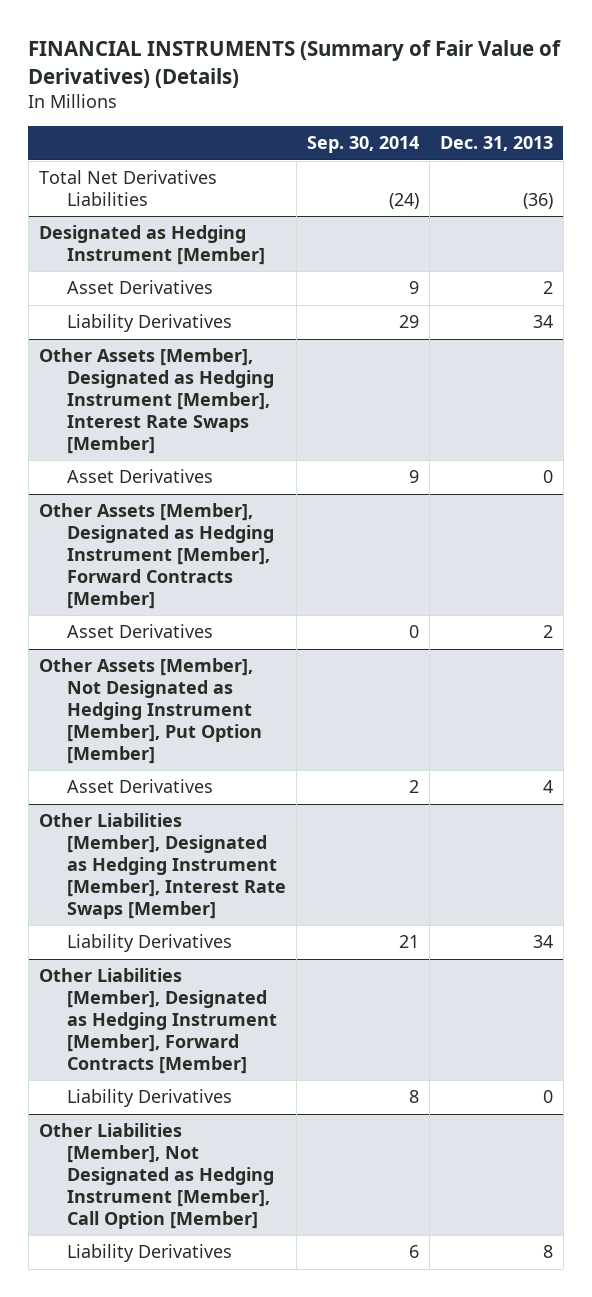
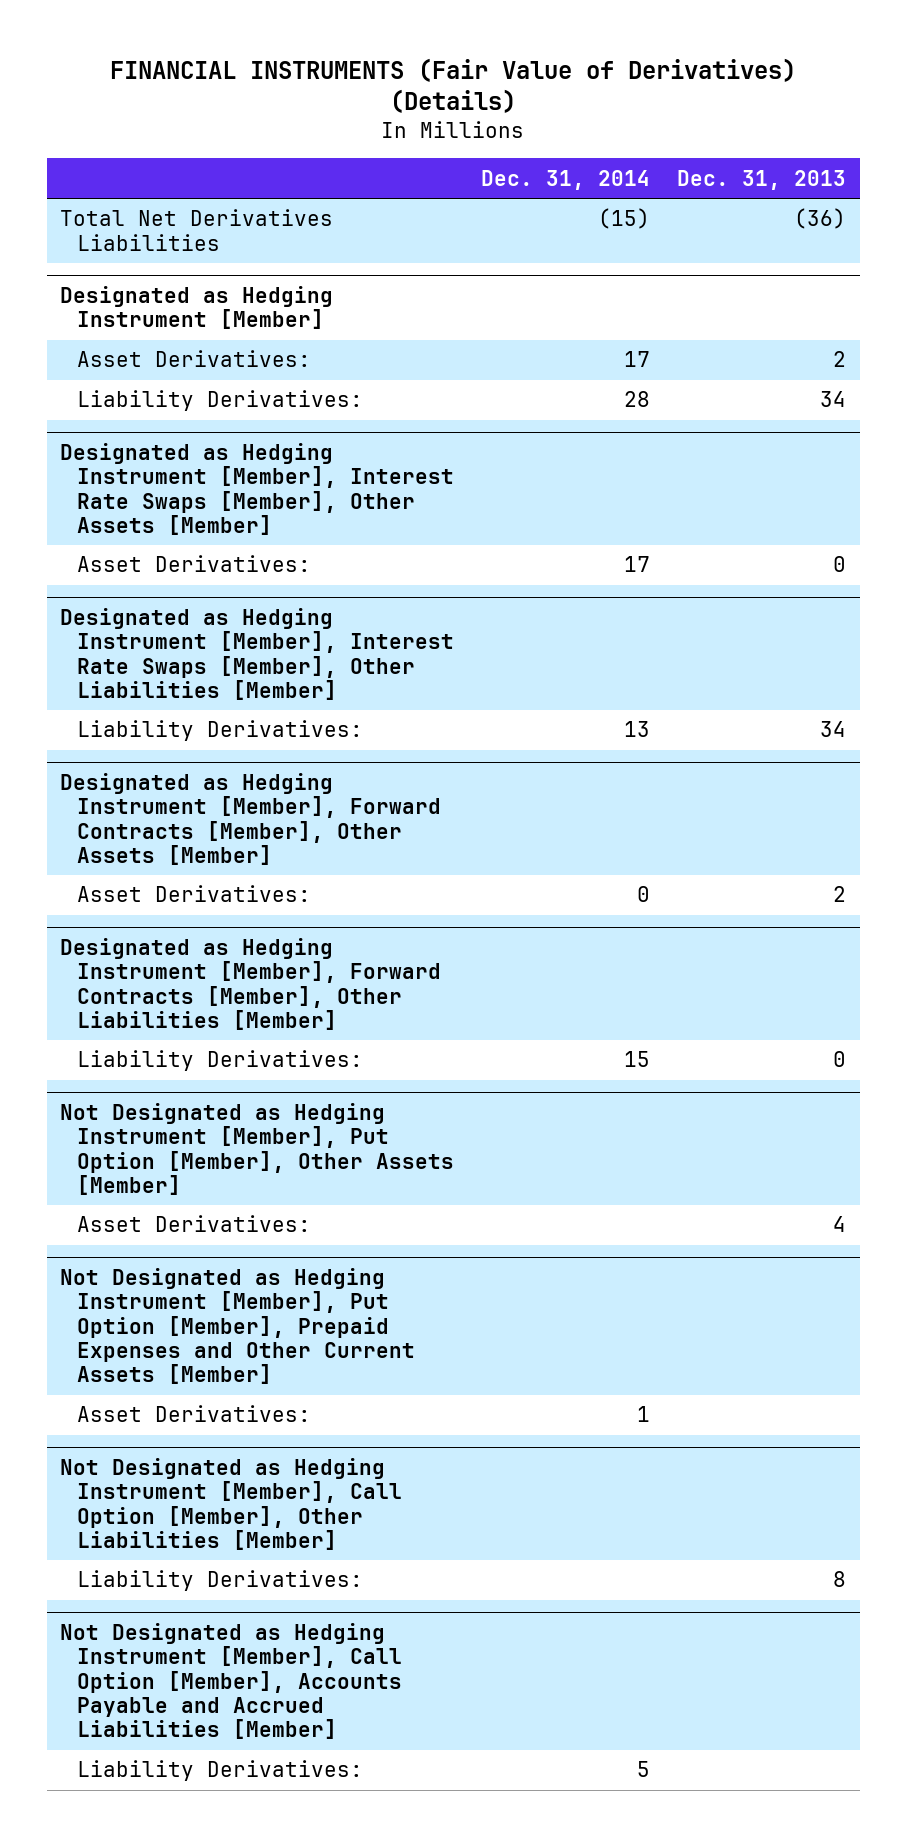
- FINANCIAL INSTRUMENTS (Summary of Fair Value of Derivatives) (Details)
+ FINANCIAL INSTRUMENTS (Fair Value of Derivatives) (Details)
- | Sep. 30, 2014 | Dec. 31, 2013
+ | Dec. 31, 2014 | Dec. 31, 2013
@ Designated as Hedging Instrument [Member]
- Asset Derivatives | 9 | 2
- Liability Derivatives | 29 | 34
- Other Assets [Member], Designated as Hedging Instrument [Member], Interest Rate Swaps [Member]
- Asset Derivatives | 9 | 0
- Other Assets [Member], Designated as Hedging Instrument [Member], Forward Contracts [Member]
- Asset Derivatives | 0 | 2
- Other Assets [Member], Not Designated as Hedging Instrument [Member], Put Option [Member]
- Asset Derivatives | 2 | 4
- Other Liabilities [Member], Designated as Hedging Instrument [Member], Interest Rate Swaps [Member]
- Liability Derivatives | 21 | 34
- Other Liabilities [Member], Designated as Hedging Instrument [Member], Forward Contracts [Member]
- Liability Derivatives | 8 | 0
- Other Liabilities [Member], Not Designated as Hedging Instrument [Member], Call Option [Member]
- Liability Derivatives | 6 | 8
@ Designated as Hedging Instrument [Member]
+ Asset Derivatives: | 17 | 2
+ Liability Derivatives: | 28 | 34
+ Designated as Hedging Instrument [Member], Interest Rate Swaps [Member], Other Assets [Member]
+ Asset Derivatives: | 17 | 0
+ Designated as Hedging Instrument [Member], Interest Rate Swaps [Member], Other Liabilities [Member]
+ Liability Derivatives: | 13 | 34
+ Designated as Hedging Instrument [Member], Forward Contracts [Member], Other Assets [Member]
+ Asset Derivatives: | 0 | 2
+ Designated as Hedging Instrument [Member], Forward Contracts [Member], Other Liabilities [Member]
+ Liability Derivatives: | 15 | 0
+ Not Designated as Hedging Instrument [Member], Put Option [Member], Other Assets [Member]
+ Asset Derivatives: | | 4
+ Not Designated as Hedging Instrument [Member], Put Option [Member], Prepaid Expenses and Other Current Assets [Member]
+ Asset Derivatives: | 1 |
+ Not Designated as Hedging Instrument [Member], Call Option [Member], Other Liabilities [Member]
+ Liability Derivatives: | | 8
+ Not Designated as Hedging Instrument [Member], Call Option [Member], Accounts Payable and Accrued Liabilities [Member]
+ Liability Derivatives: | 5 |

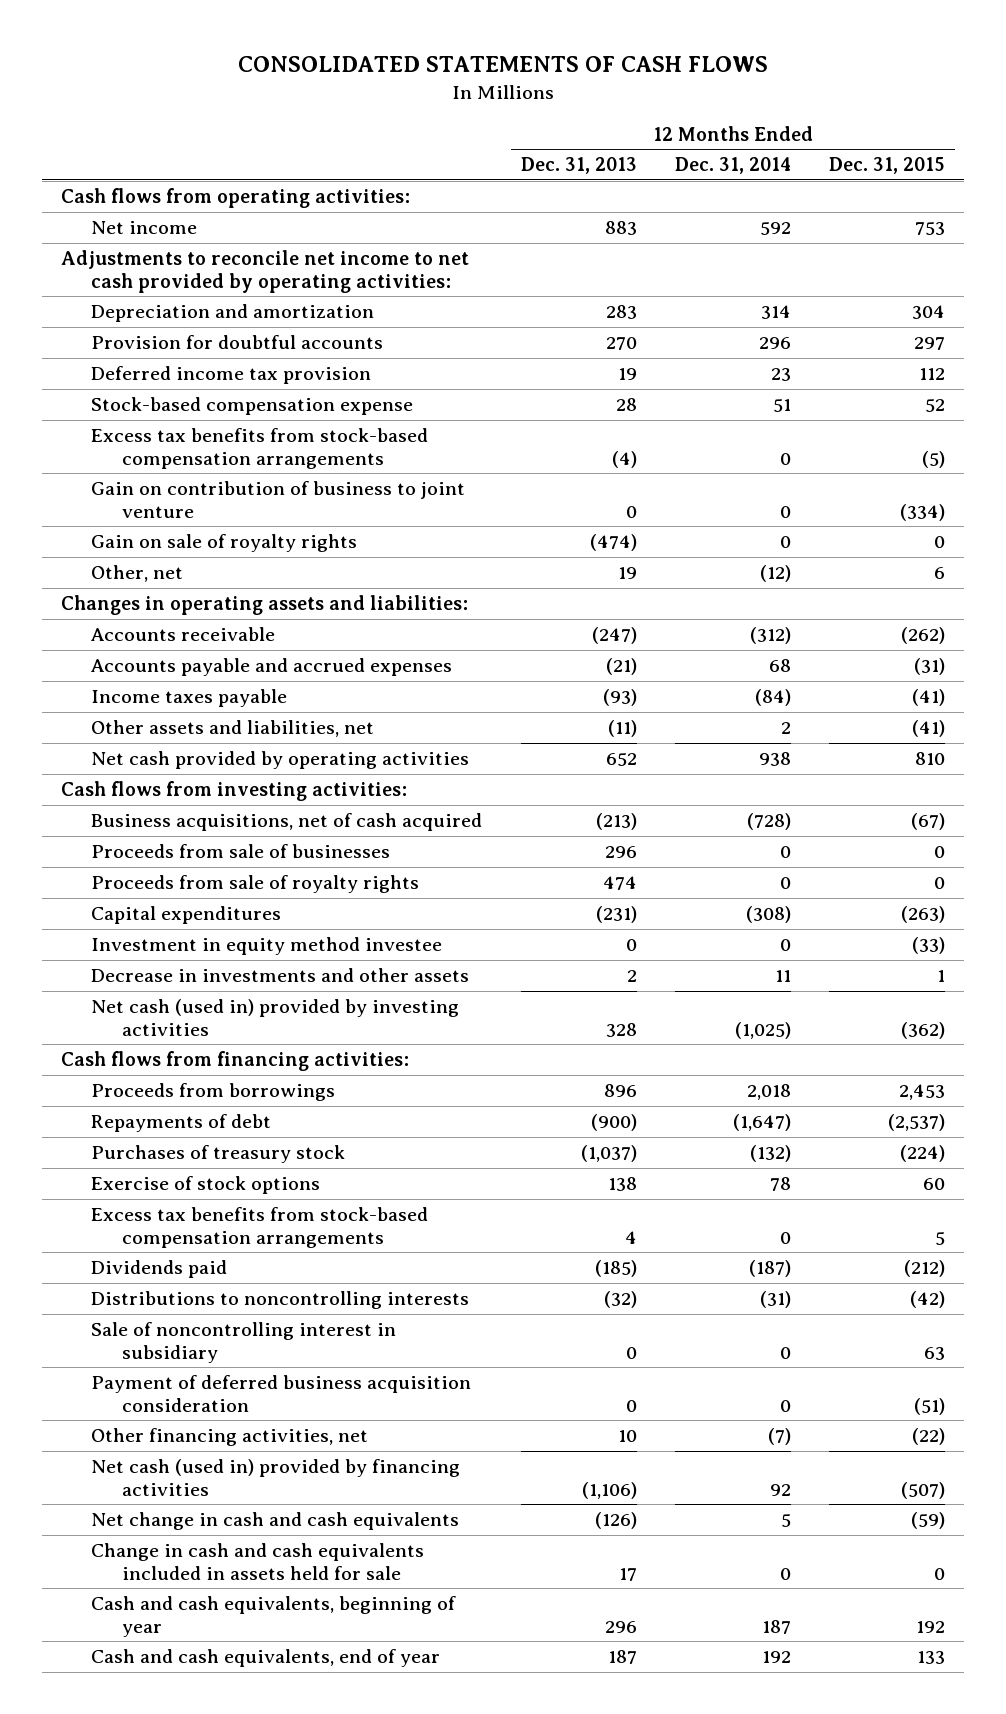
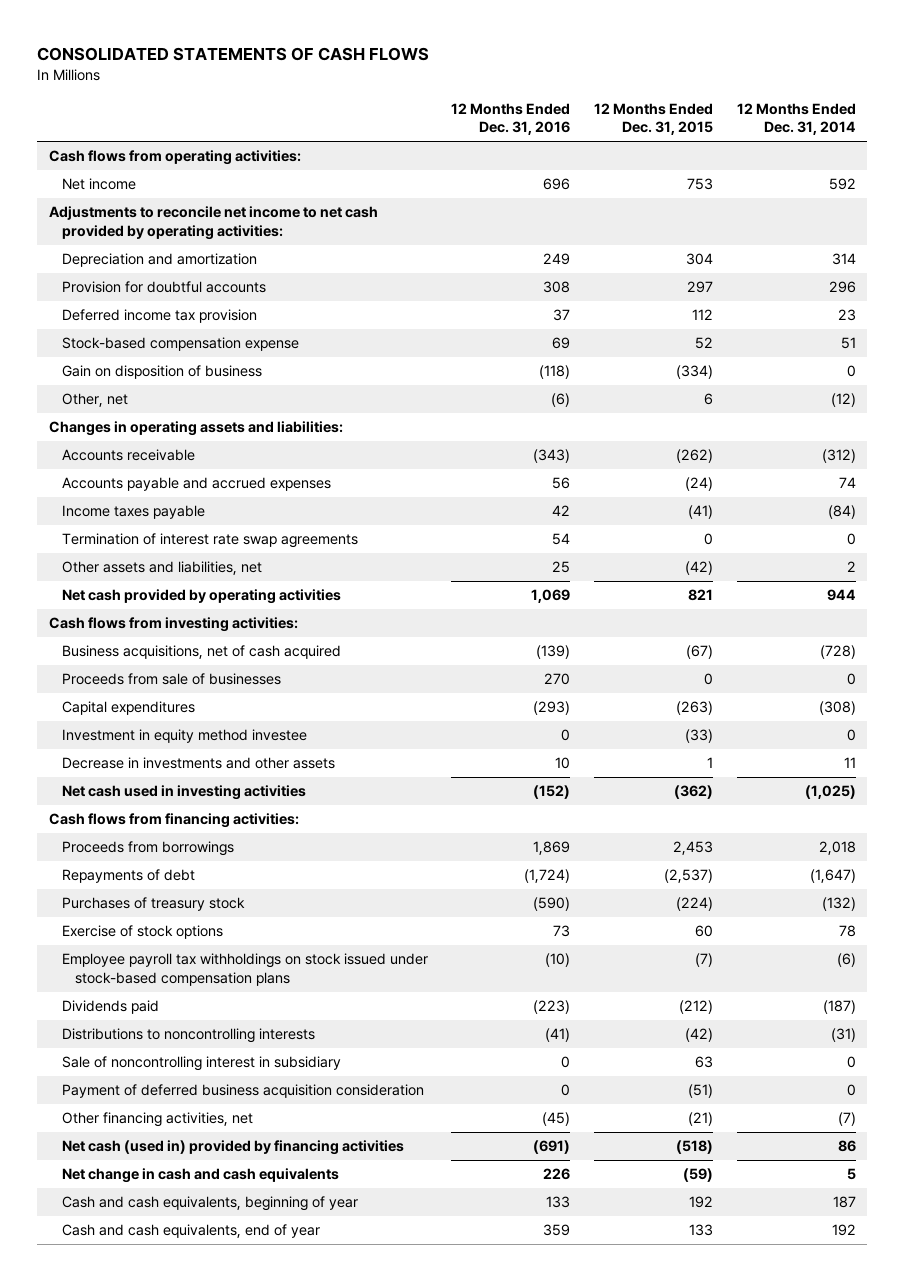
- | 12 Months Ended Dec. 31, 2013 | 12 Months Ended Dec. 31, 2014 | 12 Months Ended Dec. 31, 2015
+ | 12 Months Ended Dec. 31, 2016 | 12 Months Ended Dec. 31, 2015 | 12 Months Ended Dec. 31, 2014
- Excess tax benefits from stock-based compensation arrangements | (4) | 0 | (5)
- Gain on contribution of business to joint venture | 0 | 0 | (334)
- Gain on sale of royalty rights | (474) | 0 | 0
+ Gain on disposition of business | (118) | (334) | 0
- Accounts payable and accrued expenses | (21) | 68 | (31)
+ Accounts payable and accrued expenses | 56 | (24) | 74
- Other assets and liabilities, net | (11) | 2 | (41)
- Net cash provided by operating activities | 652 | 938 | 810
+ Termination of interest rate swap agreements | 54 | 0 | 0
+ Other assets and liabilities, net | 25 | (42) | 2
+ Net cash provided by operating activities | 1,069 | 821 | 944
- Proceeds from sale of royalty rights | 474 | 0 | 0
- Net cash (used in) provided by investing activities | 328 | (1,025) | (362)
+ Net cash used in investing activities | (152) | (362) | (1,025)
- Excess tax benefits from stock-based compensation arrangements | 4 | 0 | 5
+ Employee payroll tax withholdings on stock issued under stock-based compensation plans | (10) | (7) | (6)
- Other financing activities, net | 10 | (7) | (22)
- Net cash (used in) provided by financing activities | (1,106) | 92 | (507)
+ Other financing activities, net | (45) | (21) | (7)
+ Net cash (used in) provided by financing activities | (691) | (518) | 86
- Change in cash and cash equivalents included in assets held for sale | 17 | 0 | 0

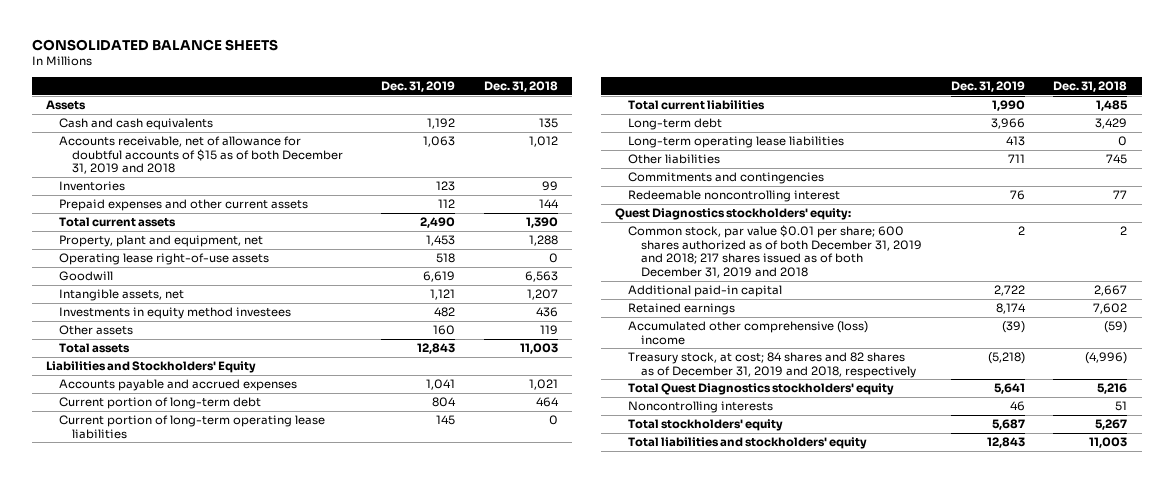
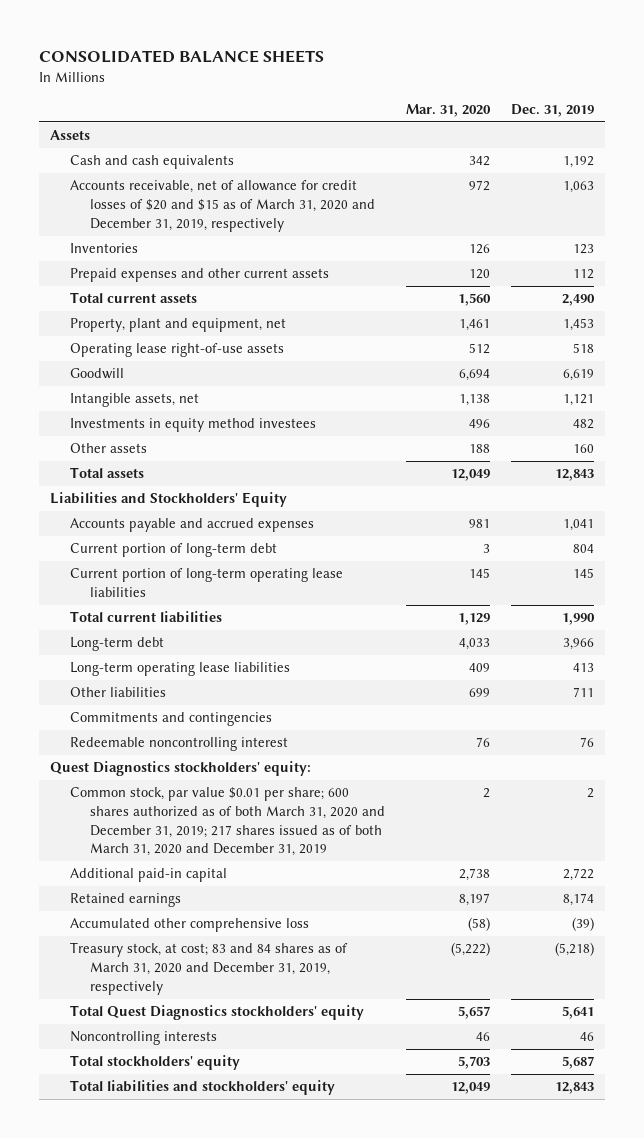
- | Dec. 31, 2019 | Dec. 31, 2018
+ | Mar. 31, 2020 | Dec. 31, 2019
- Accounts receivable, net of allowance for doubtful accounts of $15 as of both December 31, 2019 and 2018 | 1,063 | 1,012
+ Accounts receivable, net of allowance for credit losses of $20 and $15 as of March 31, 2020 and December 31, 2019, respectively | 972 | 1,063
- Common stock, par value $0.01 per share; 600 shares authorized as of both December 31, 2019 and 2018; 217 shares issued as of both December 31, 2019 and 2018 | 2 | 2
+ Common stock, par value $0.01 per share; 600 shares authorized as of both March 31, 2020 and December 31, 2019; 217 shares issued as of both March 31, 2020 and December 31, 2019 | 2 | 2
- Accumulated other comprehensive (loss) income | (39) | (59)
- Treasury stock, at cost; 84 shares and 82 shares as of December 31, 2019 and 2018, respectively | (5,218) | (4,996)
+ Accumulated other comprehensive loss | (58) | (39)
+ Treasury stock, at cost; 83 and 84 shares as of March 31, 2020 and December 31, 2019, respectively | (5,222) | (5,218)

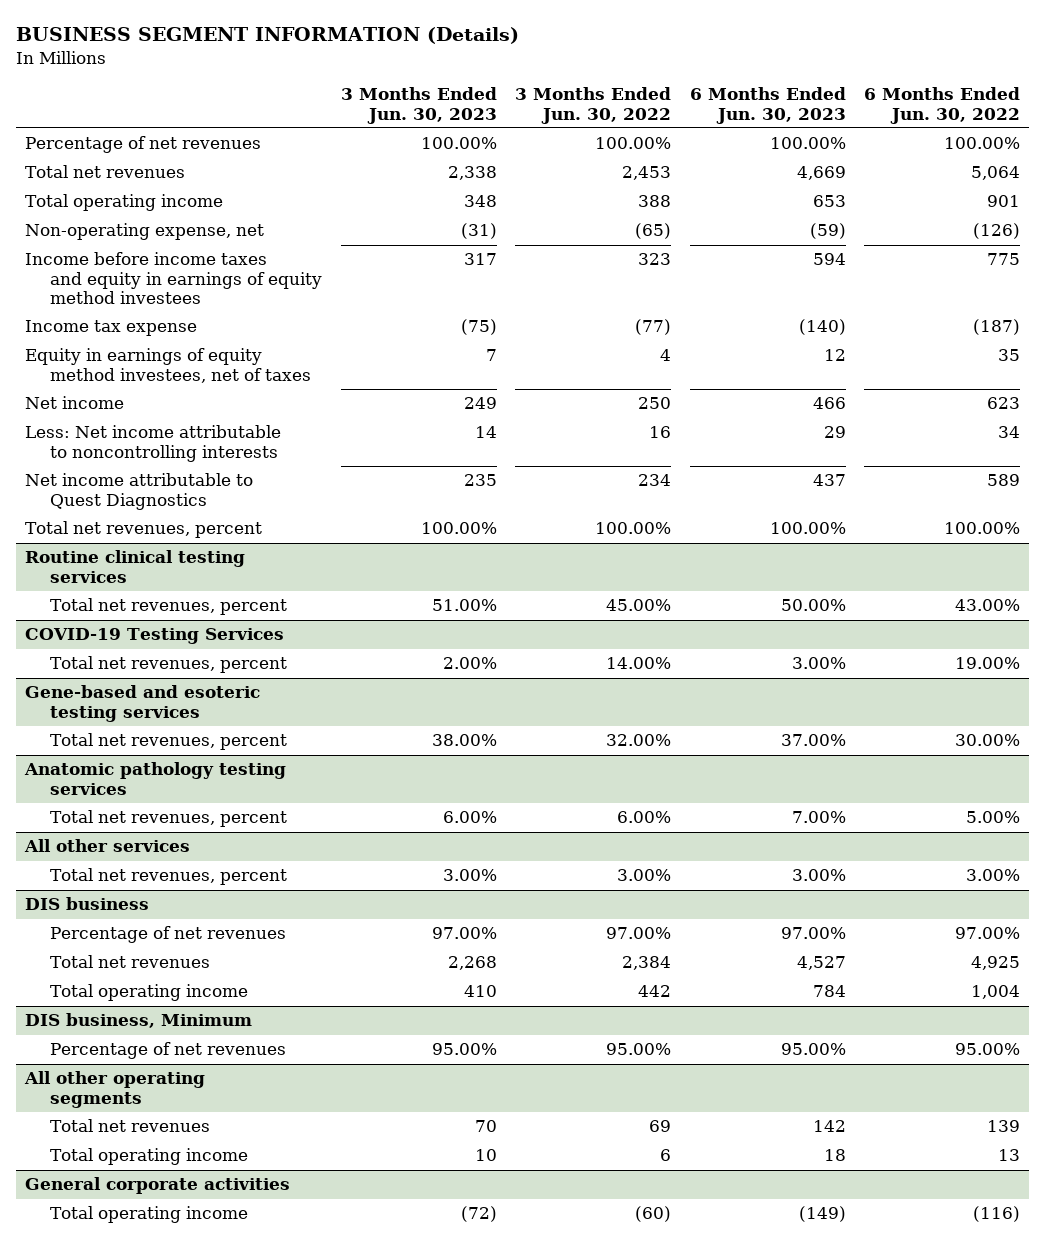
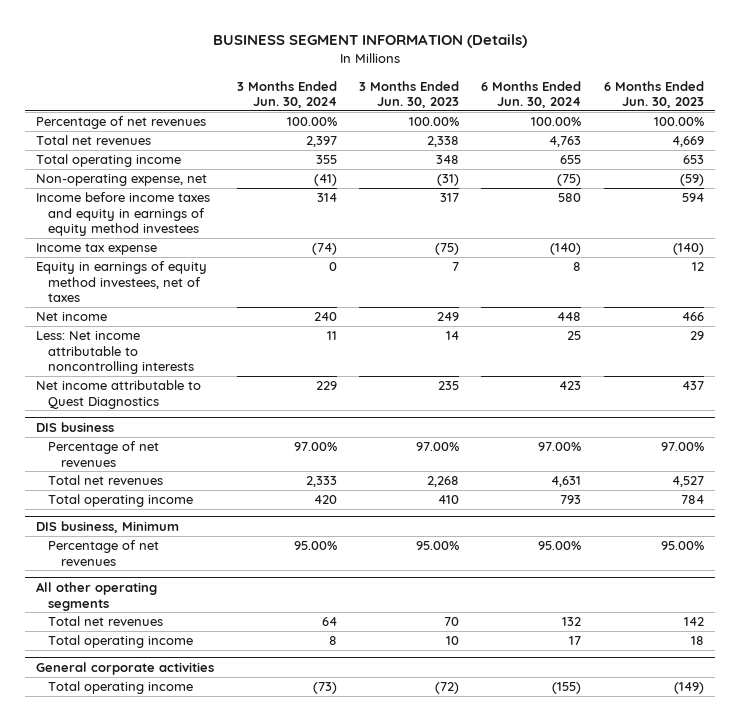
- | 3 Months Ended Jun. 30, 2023 | 3 Months Ended Jun. 30, 2022 | 6 Months Ended Jun. 30, 2023 | 6 Months Ended Jun. 30, 2022
+ | 3 Months Ended Jun. 30, 2024 | 3 Months Ended Jun. 30, 2023 | 6 Months Ended Jun. 30, 2024 | 6 Months Ended Jun. 30, 2023
- Total net revenues, percent | 100.00% | 100.00% | 100.00% | 100.00%
- Routine clinical testing services
- Total net revenues, percent | 51.00% | 45.00% | 50.00% | 43.00%
- COVID-19 Testing Services
- Total net revenues, percent | 2.00% | 14.00% | 3.00% | 19.00%
- Gene-based and esoteric testing services
- Total net revenues, percent | 38.00% | 32.00% | 37.00% | 30.00%
- Anatomic pathology testing services
- Total net revenues, percent | 6.00% | 6.00% | 7.00% | 5.00%
- All other services
- Total net revenues, percent | 3.00% | 3.00% | 3.00% | 3.00%

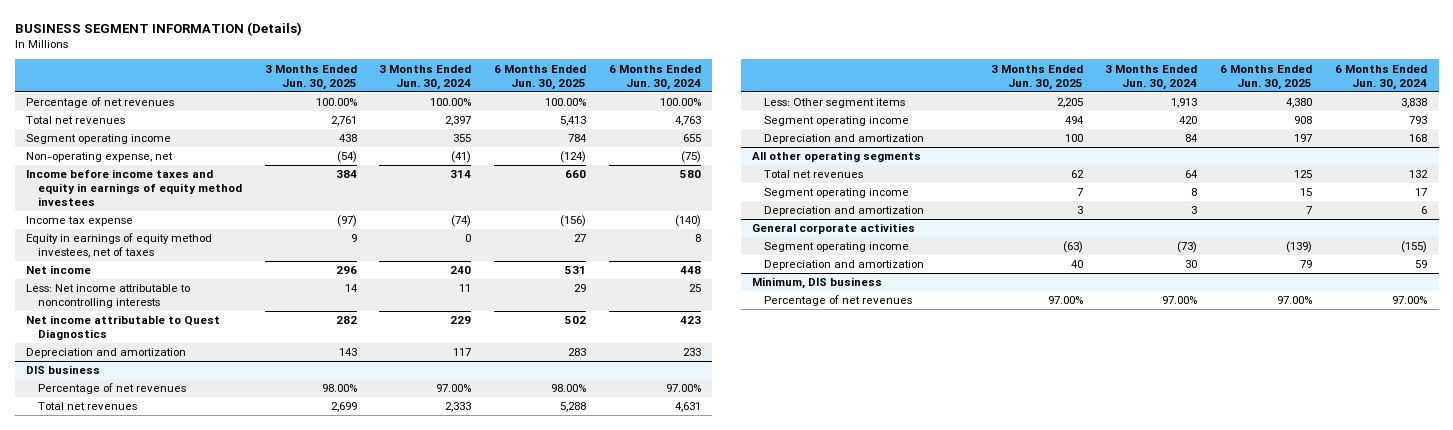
- | 3 Months Ended Jun. 30, 2024 | 3 Months Ended Jun. 30, 2023 | 6 Months Ended Jun. 30, 2024 | 6 Months Ended Jun. 30, 2023
+ | 3 Months Ended Jun. 30, 2025 | 3 Months Ended Jun. 30, 2024 | 6 Months Ended Jun. 30, 2025 | 6 Months Ended Jun. 30, 2024
- Total operating income | 355 | 348 | 655 | 653
+ Segment operating income | 438 | 355 | 784 | 655
+ Depreciation and amortization | 143 | 117 | 283 | 233
@ DIS business
- Total operating income | 420 | 410 | 793 | 784
- DIS business, Minimum
- Percentage of net revenues | 95.00% | 95.00% | 95.00% | 95.00%
@ DIS business
+ Less: Other segment items | 2,205 | 1,913 | 4,380 | 3,838
+ Segment operating income | 494 | 420 | 908 | 793
+ Depreciation and amortization | 100 | 84 | 197 | 168
@ All other operating segments
- Total operating income | 8 | 10 | 17 | 18
+ Segment operating income | 7 | 8 | 15 | 17
+ Depreciation and amortization | 3 | 3 | 7 | 6
@ General corporate activities
- Total operating income | (73) | (72) | (155) | (149)
+ Segment operating income | (63) | (73) | (139) | (155)
+ Depreciation and amortization | 40 | 30 | 79 | 59
+ Minimum, DIS business
+ Percentage of net revenues | 97.00% | 97.00% | 97.00% | 97.00%

